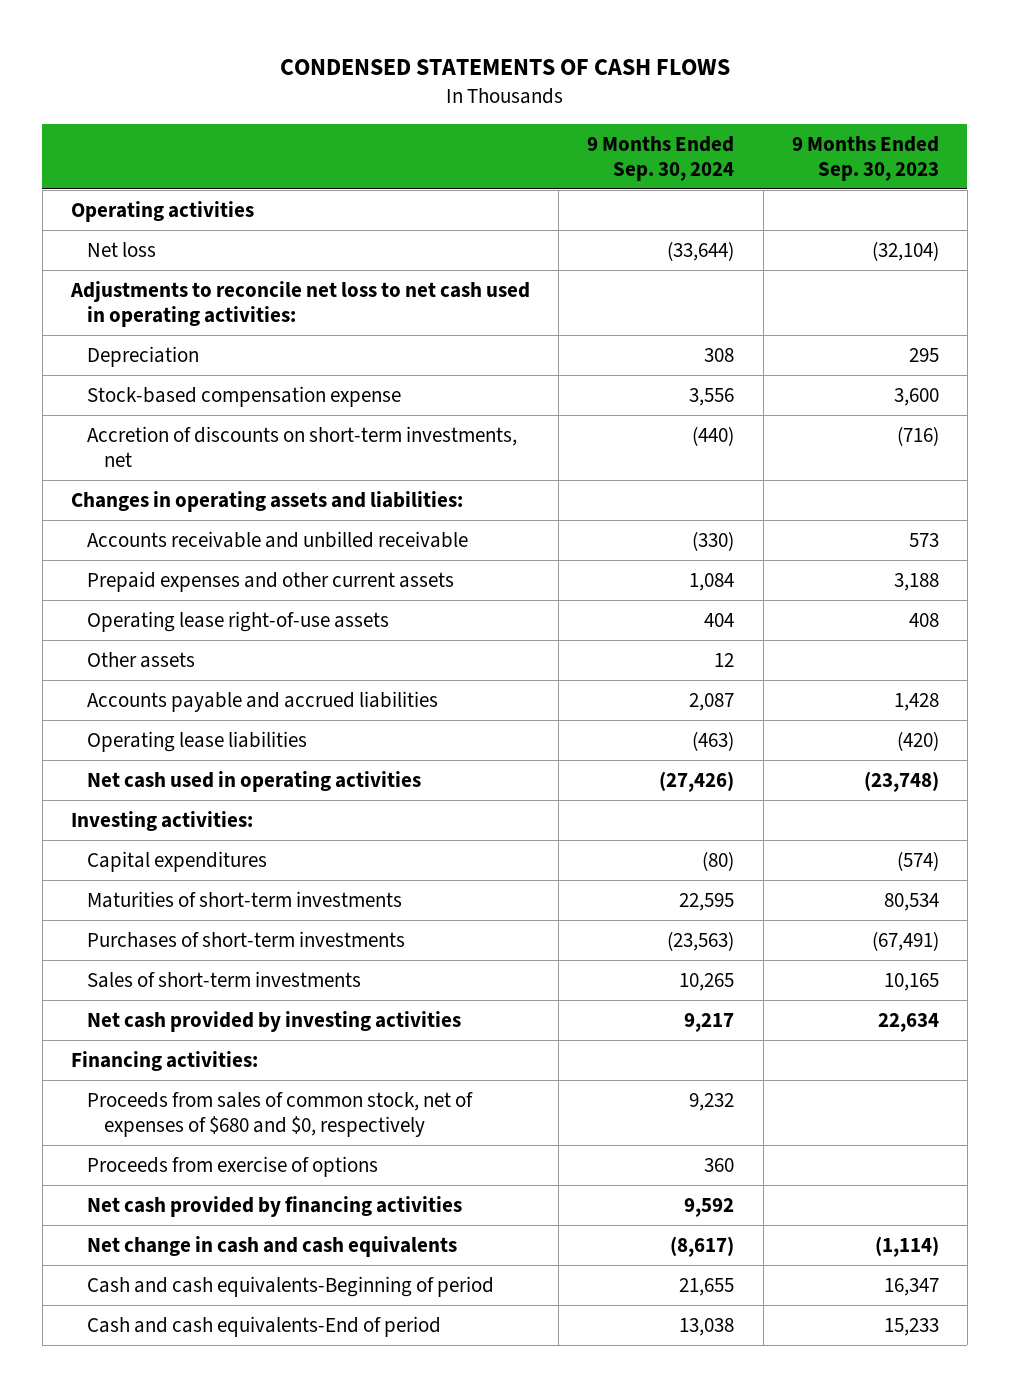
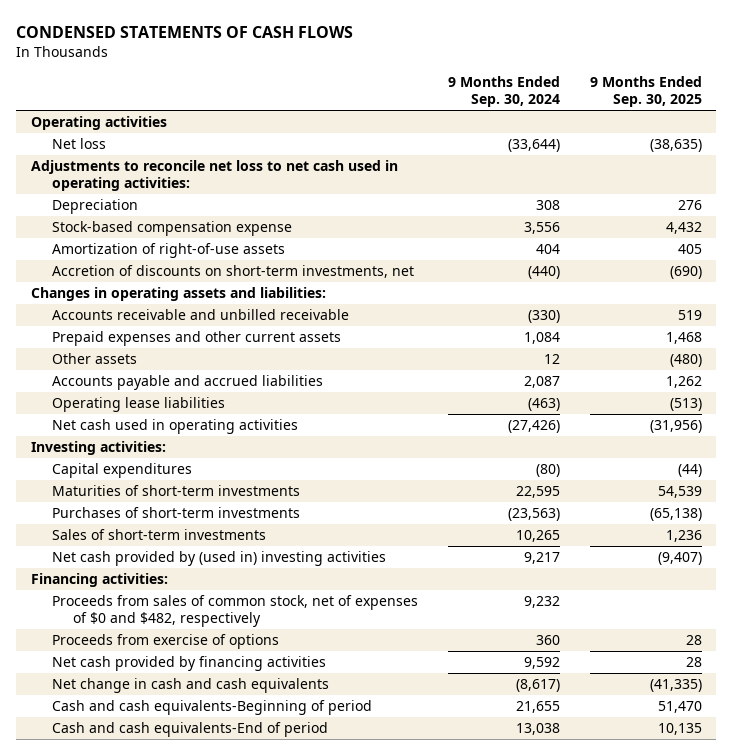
- | 9 Months Ended Sep. 30, 2024 | 9 Months Ended Sep. 30, 2023
+ | 9 Months Ended Sep. 30, 2024 | 9 Months Ended Sep. 30, 2025
+ Amortization of right-of-use assets | 404 | 405
- Operating lease right-of-use assets | 404 | 408
- Net cash provided by investing activities | 9,217 | 22,634
+ Net cash provided by (used in) investing activities | 9,217 | (9,407)
- Proceeds from sales of common stock, net of expenses of $680 and $0, respectively | 9,232 |
+ Proceeds from sales of common stock, net of expenses of $0 and $482, respectively | 9,232 |

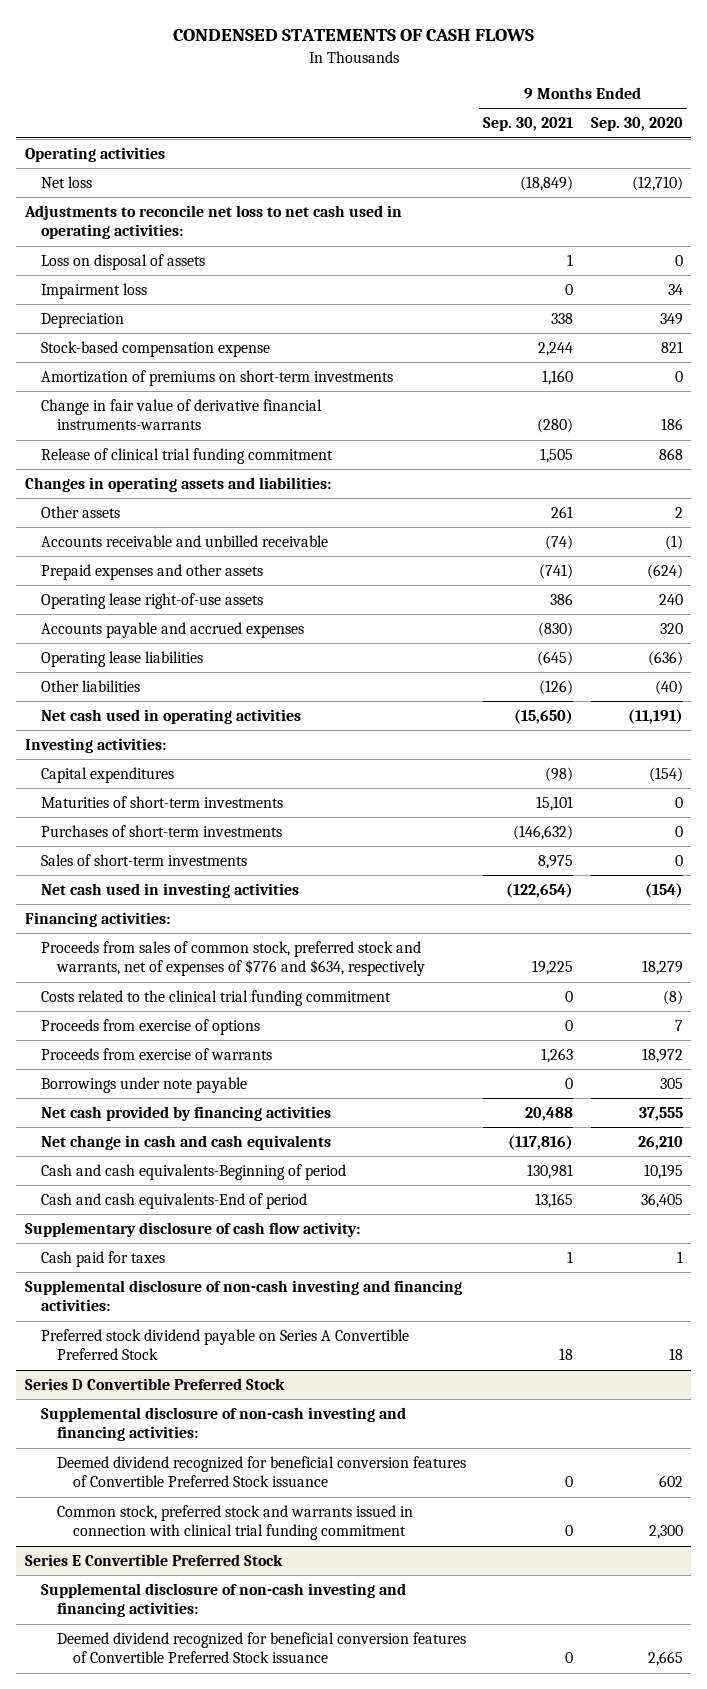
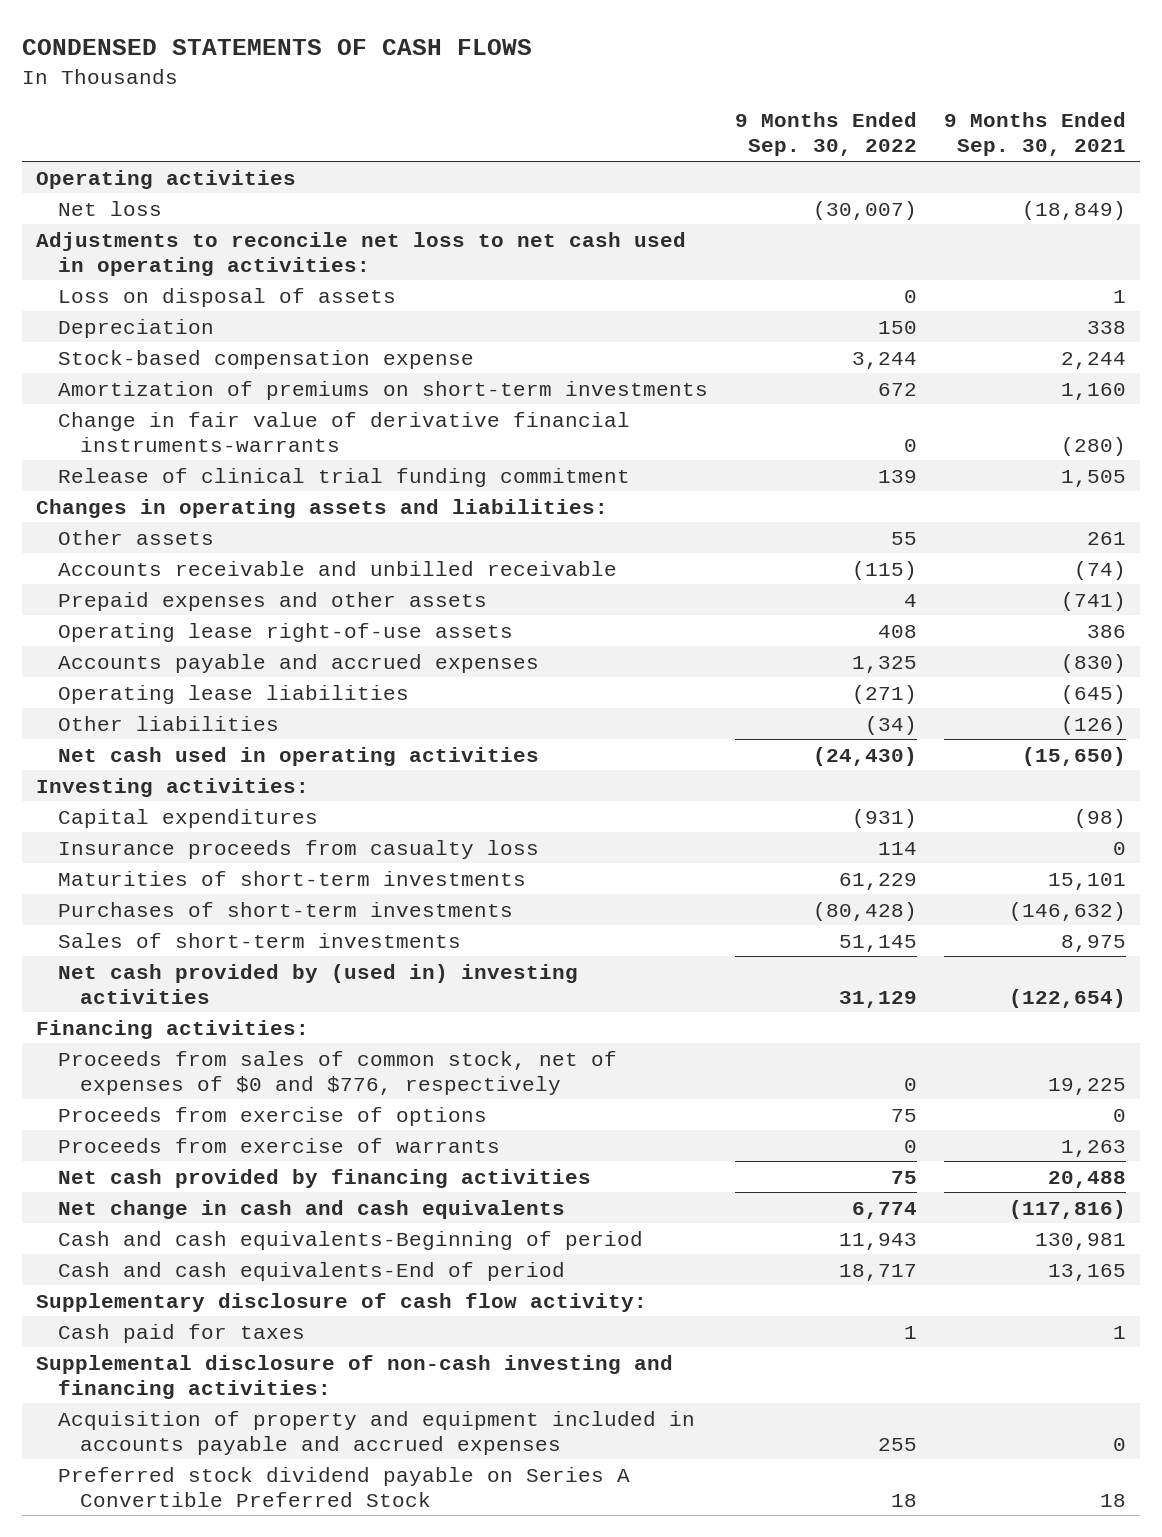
- | 9 Months Ended Sep. 30, 2021 | 9 Months Ended Sep. 30, 2020
+ | 9 Months Ended Sep. 30, 2022 | 9 Months Ended Sep. 30, 2021
- Impairment loss | 0 | 34
+ Insurance proceeds from casualty loss | 114 | 0
- Net cash used in investing activities | (122,654) | (154)
+ Net cash provided by (used in) investing activities | 31,129 | (122,654)
- Proceeds from sales of common stock, preferred stock and warrants, net of expenses of $776 and $634, respectively | 19,225 | 18,279
- Costs related to the clinical trial funding commitment | 0 | (8)
+ Proceeds from sales of common stock, net of expenses of $0 and $776, respectively | 0 | 19,225
- Borrowings under note payable | 0 | 305
+ Acquisition of property and equipment included in accounts payable and accrued expenses | 255 | 0
- Series D Convertible Preferred Stock
- Supplemental disclosure of non-cash investing and financing activities:
- Deemed dividend recognized for beneficial conversion features of Convertible Preferred Stock issuance | 0 | 602
- Common stock, preferred stock and warrants issued in connection with clinical trial funding commitment | 0 | 2,300
- Series E Convertible Preferred Stock
- Supplemental disclosure of non-cash investing and financing activities:
- Deemed dividend recognized for beneficial conversion features of Convertible Preferred Stock issuance | 0 | 2,665

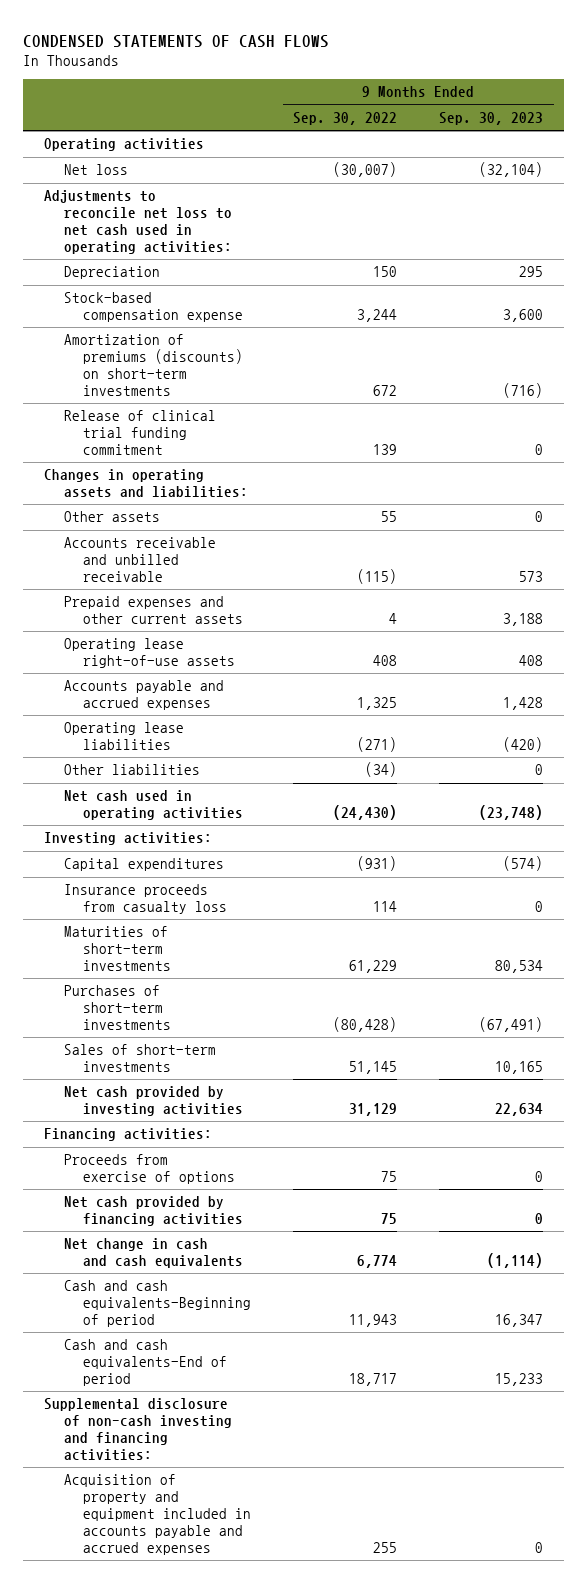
- | 9 Months Ended Sep. 30, 2022 | 9 Months Ended Sep. 30, 2021
+ | 9 Months Ended Sep. 30, 2022 | 9 Months Ended Sep. 30, 2023
- Loss on disposal of assets | 0 | 1
- Amortization of premiums on short-term investments | 672 | 1,160
- Change in fair value of derivative financial instruments-warrants | 0 | (280)
+ Amortization of premiums (discounts) on short-term investments | 672 | (716)
- Prepaid expenses and other assets | 4 | (741)
+ Prepaid expenses and other current assets | 4 | 3,188
- Net cash provided by (used in) investing activities | 31,129 | (122,654)
+ Net cash provided by investing activities | 31,129 | 22,634
- Proceeds from sales of common stock, net of expenses of $0 and $776, respectively | 0 | 19,225
- Proceeds from exercise of warrants | 0 | 1,263
- Supplementary disclosure of cash flow activity:
- Cash paid for taxes | 1 | 1
- Preferred stock dividend payable on Series A Convertible Preferred Stock | 18 | 18

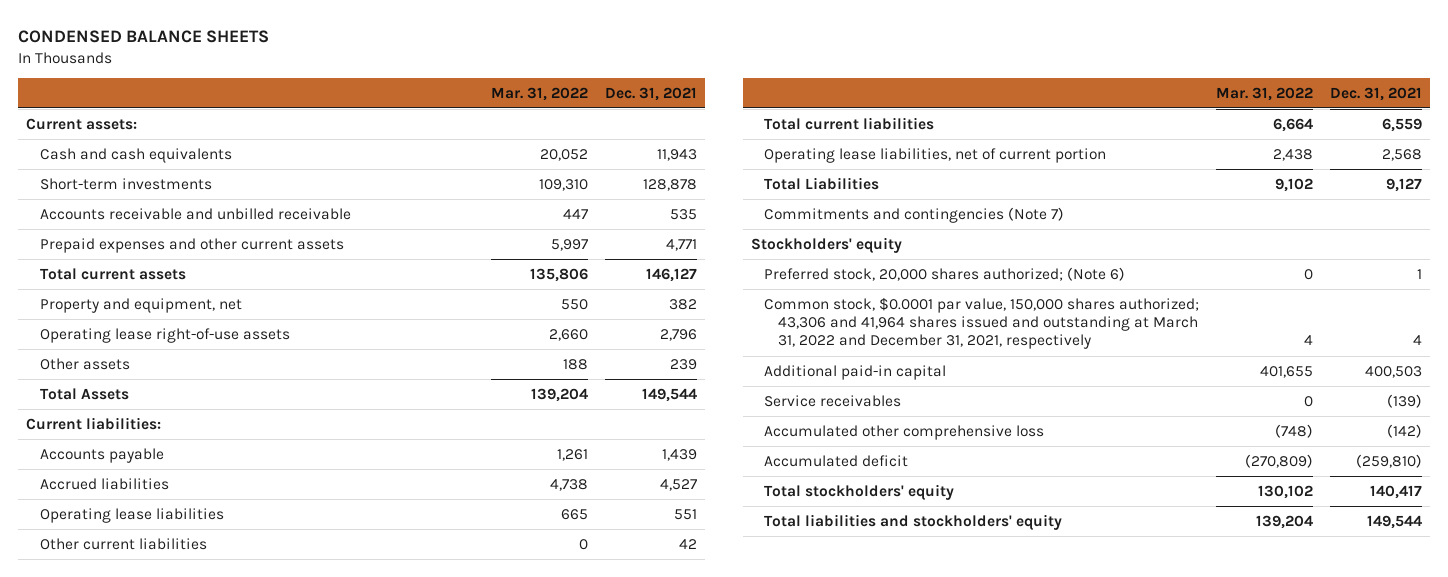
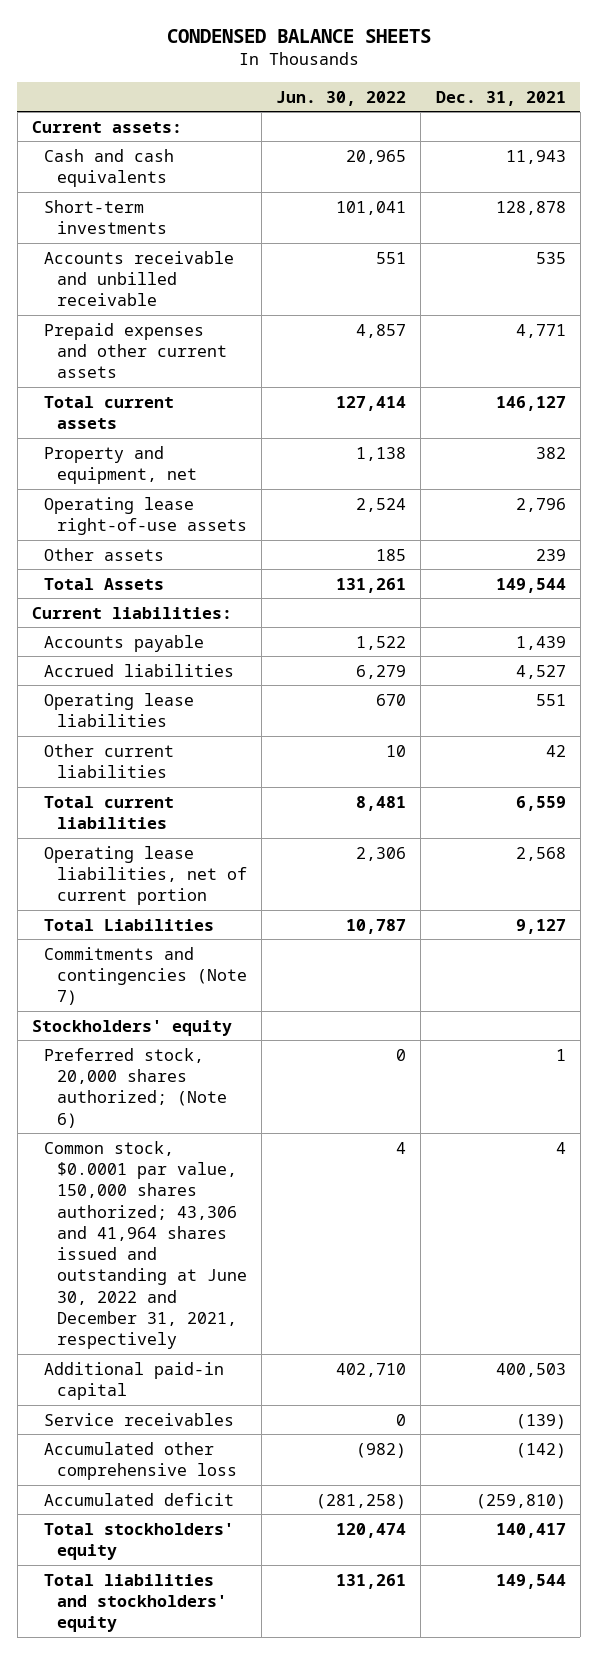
- | Mar. 31, 2022 | Dec. 31, 2021
+ | Jun. 30, 2022 | Dec. 31, 2021
- Common stock, $0.0001 par value, 150,000 shares authorized; 43,306 and 41,964 shares issued and outstanding at March 31, 2022 and December 31, 2021, respectively | 4 | 4
+ Common stock, $0.0001 par value, 150,000 shares authorized; 43,306 and 41,964 shares issued and outstanding at June 30, 2022 and December 31, 2021, respectively | 4 | 4

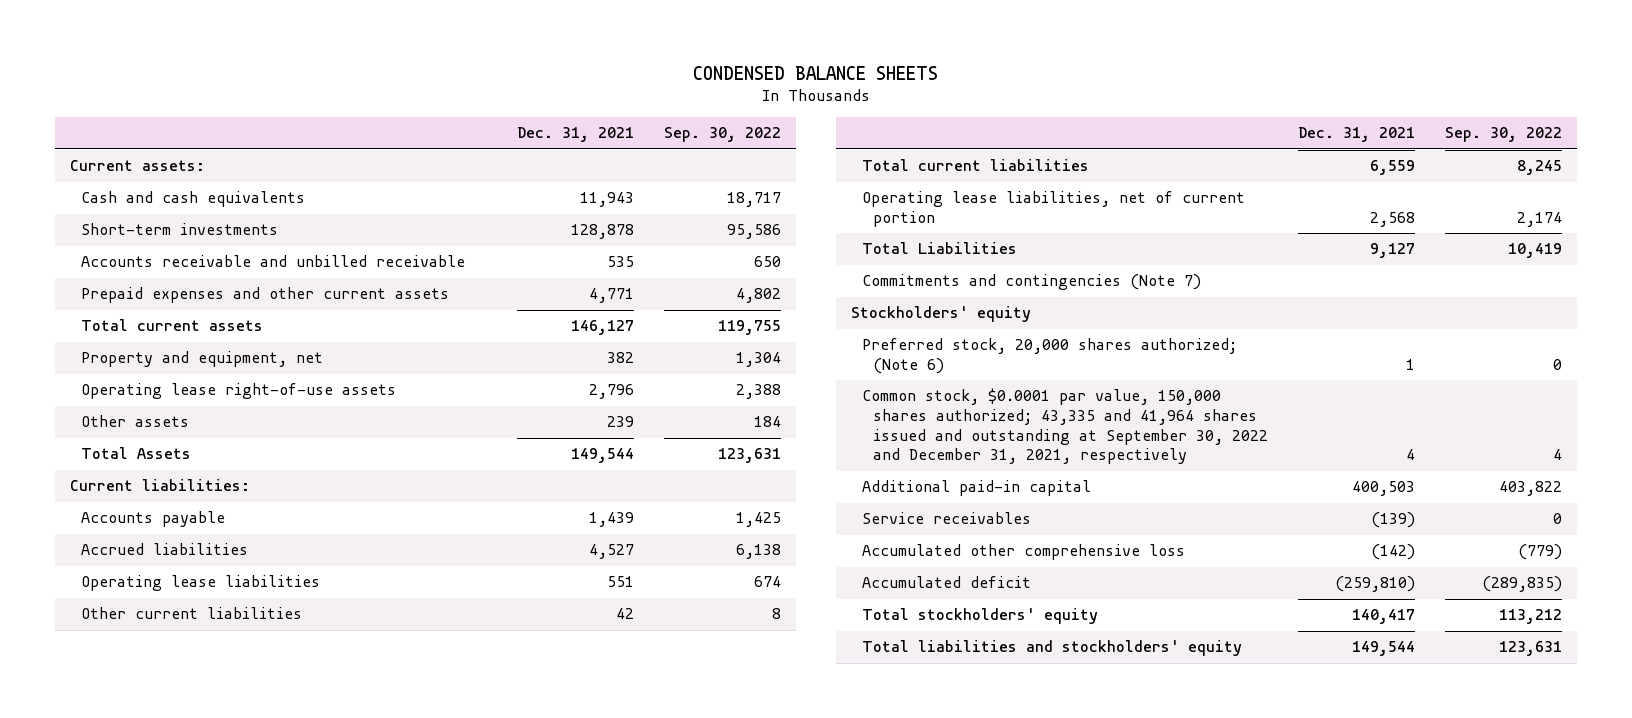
- | Jun. 30, 2022 | Dec. 31, 2021
+ | Dec. 31, 2021 | Sep. 30, 2022
- Common stock, $0.0001 par value, 150,000 shares authorized; 43,306 and 41,964 shares issued and outstanding at June 30, 2022 and December 31, 2021, respectively | 4 | 4
+ Common stock, $0.0001 par value, 150,000 shares authorized; 43,335 and 41,964 shares issued and outstanding at September 30, 2022 and December 31, 2021, respectively | 4 | 4

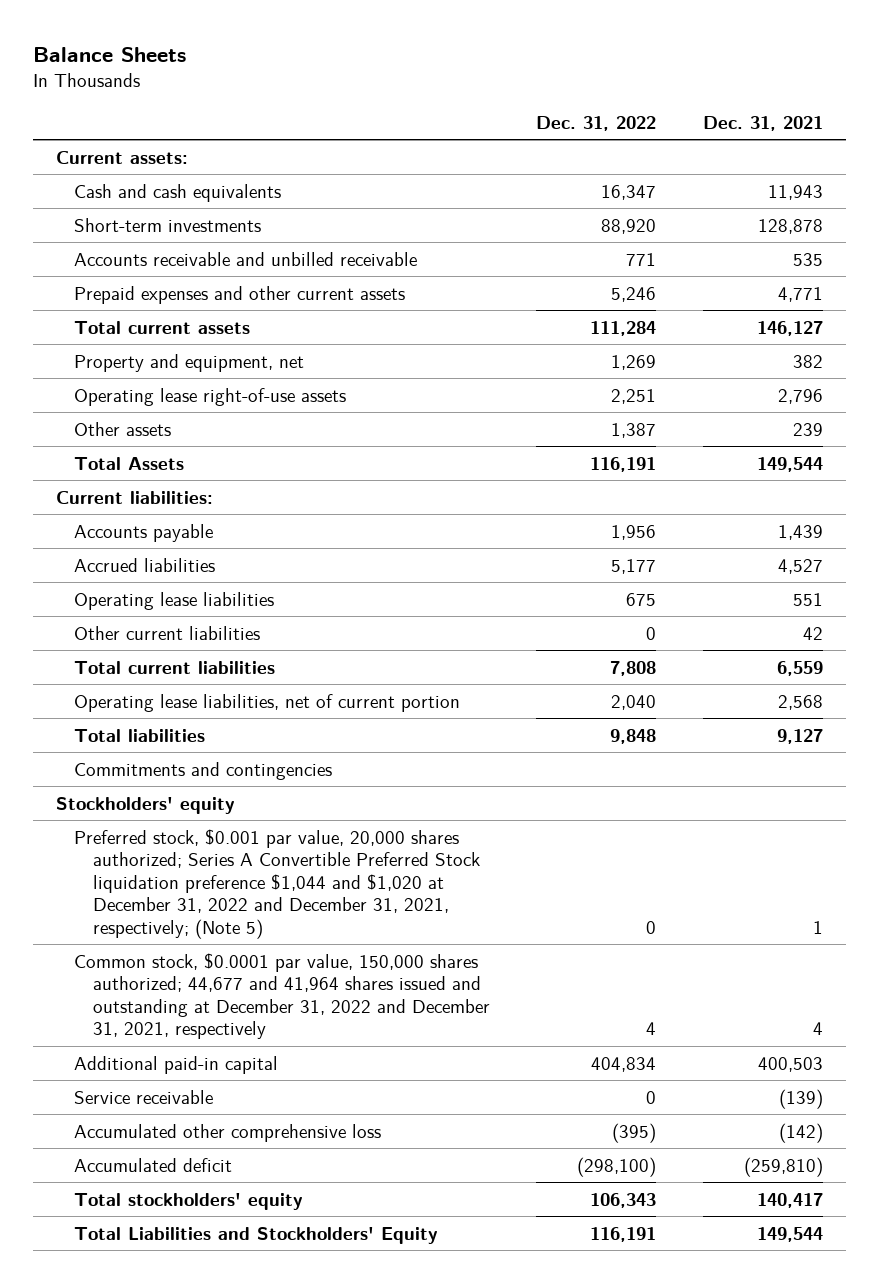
- CONDENSED BALANCE SHEETS
+ Balance Sheets
- | Dec. 31, 2021 | Sep. 30, 2022
+ | Dec. 31, 2022 | Dec. 31, 2021
- Total Liabilities | 9,127 | 10,419
- Commitments and contingencies (Note 7)
+ Total liabilities | 9,848 | 9,127
+ Commitments and contingencies
- Preferred stock, 20,000 shares authorized; (Note 6) | 1 | 0
- Common stock, $0.0001 par value, 150,000 shares authorized; 43,335 and 41,964 shares issued and outstanding at September 30, 2022 and December 31, 2021, respectively | 4 | 4
+ Preferred stock, $0.001 par value, 20,000 shares authorized; Series A Convertible Preferred Stock liquidation preference $1,044 and $1,020 at December 31, 2022 and December 31, 2021, respectively; (Note 5) | 0 | 1
+ Common stock, $0.0001 par value, 150,000 shares authorized; 44,677 and 41,964 shares issued and outstanding at December 31, 2022 and December 31, 2021, respectively | 4 | 4
- Service receivables | (139) | 0
+ Service receivable | 0 | (139)
- Total liabilities and stockholders' equity | 149,544 | 123,631
+ Total Liabilities and Stockholders' Equity | 116,191 | 149,544

